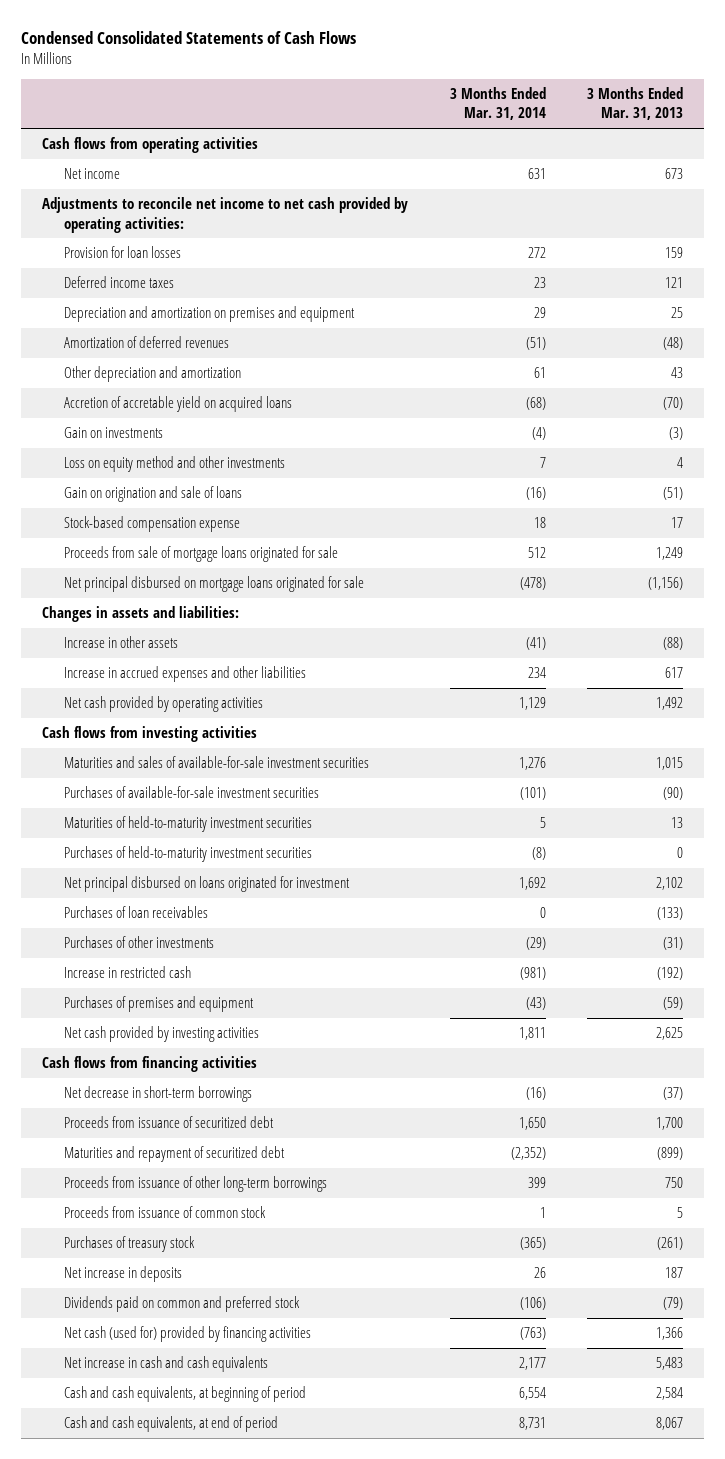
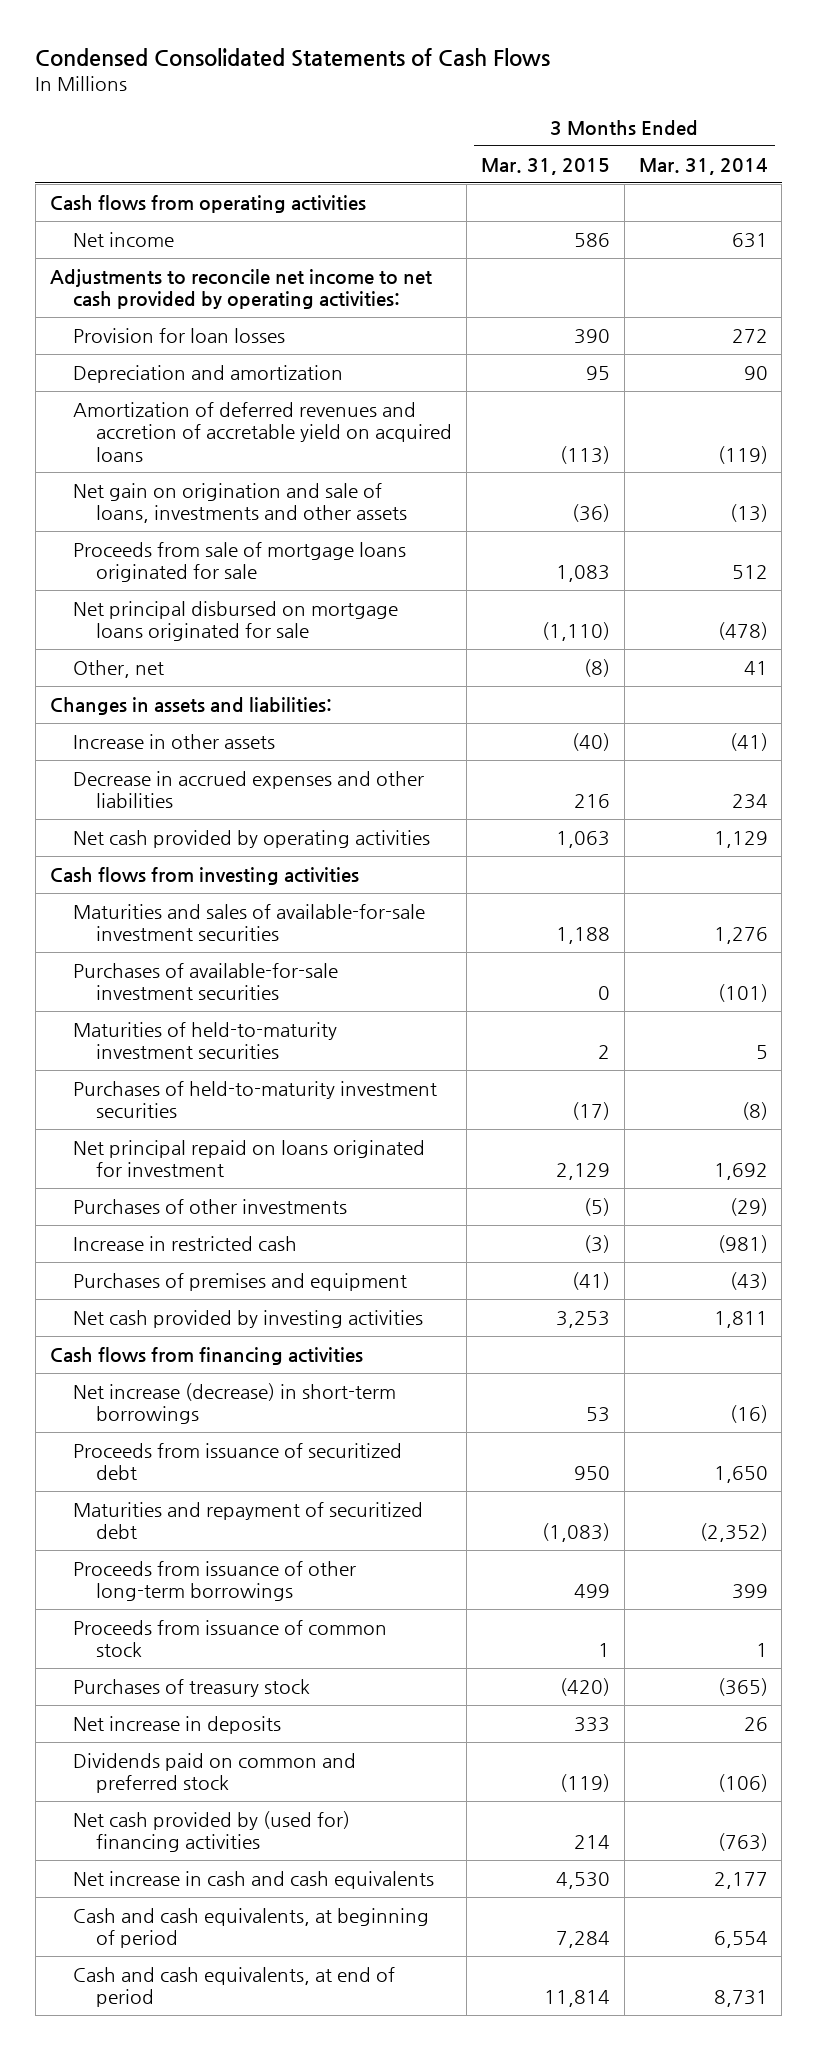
- | 3 Months Ended Mar. 31, 2014 | 3 Months Ended Mar. 31, 2013
+ | 3 Months Ended Mar. 31, 2015 | 3 Months Ended Mar. 31, 2014
- Deferred income taxes | 23 | 121
- Depreciation and amortization on premises and equipment | 29 | 25
- Amortization of deferred revenues | (51) | (48)
- Other depreciation and amortization | 61 | 43
- Accretion of accretable yield on acquired loans | (68) | (70)
- Gain on investments | (4) | (3)
- Loss on equity method and other investments | 7 | 4
- Gain on origination and sale of loans | (16) | (51)
- Stock-based compensation expense | 18 | 17
+ Depreciation and amortization | 95 | 90
+ Amortization of deferred revenues and accretion of accretable yield on acquired loans | (113) | (119)
+ Net gain on origination and sale of loans, investments and other assets | (36) | (13)
+ Other, net | (8) | 41
- Increase in accrued expenses and other liabilities | 234 | 617
+ Decrease in accrued expenses and other liabilities | 216 | 234
- Net principal disbursed on loans originated for investment | 1,692 | 2,102
- Purchases of loan receivables | 0 | (133)
+ Net principal repaid on loans originated for investment | 2,129 | 1,692
- Net decrease in short-term borrowings | (16) | (37)
+ Net increase (decrease) in short-term borrowings | 53 | (16)
- Net cash (used for) provided by financing activities | (763) | 1,366
+ Net cash provided by (used for) financing activities | 214 | (763)

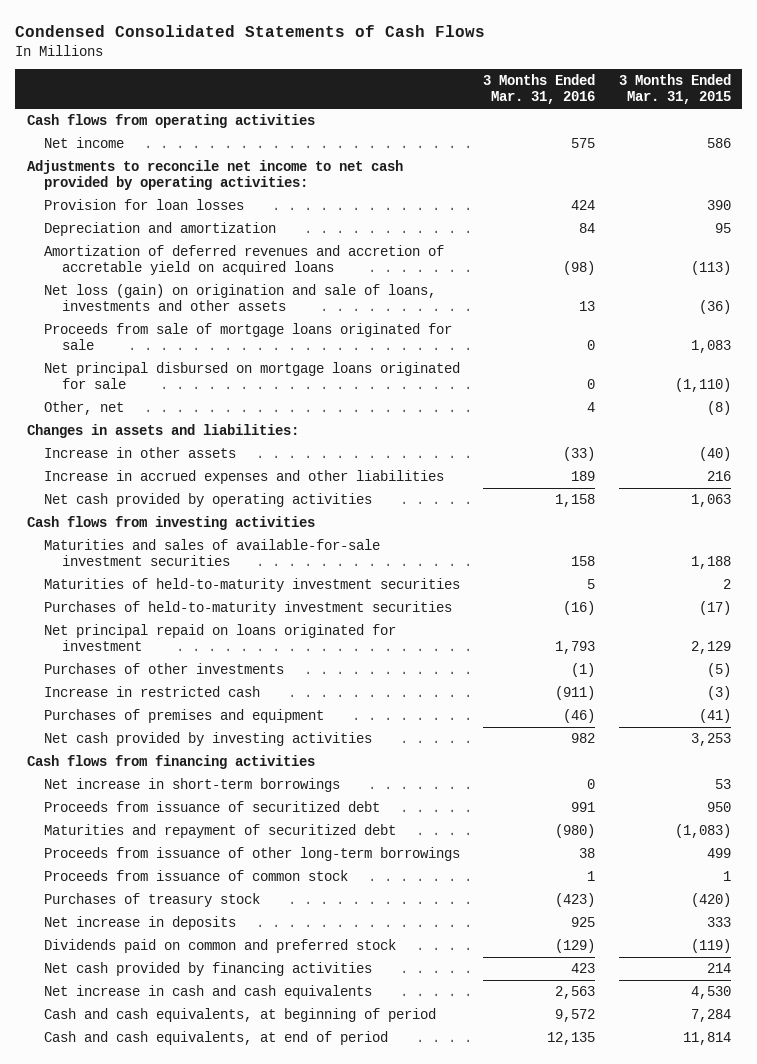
- | 3 Months Ended Mar. 31, 2015 | 3 Months Ended Mar. 31, 2014
+ | 3 Months Ended Mar. 31, 2016 | 3 Months Ended Mar. 31, 2015
- Net gain on origination and sale of loans, investments and other assets | (36) | (13)
+ Net loss (gain) on origination and sale of loans, investments and other assets | 13 | (36)
- Decrease in accrued expenses and other liabilities | 216 | 234
+ Increase in accrued expenses and other liabilities | 189 | 216
- Purchases of available-for-sale investment securities | 0 | (101)
- Net increase (decrease) in short-term borrowings | 53 | (16)
+ Net increase in short-term borrowings | 0 | 53
- Net cash provided by (used for) financing activities | 214 | (763)
+ Net cash provided by financing activities | 423 | 214

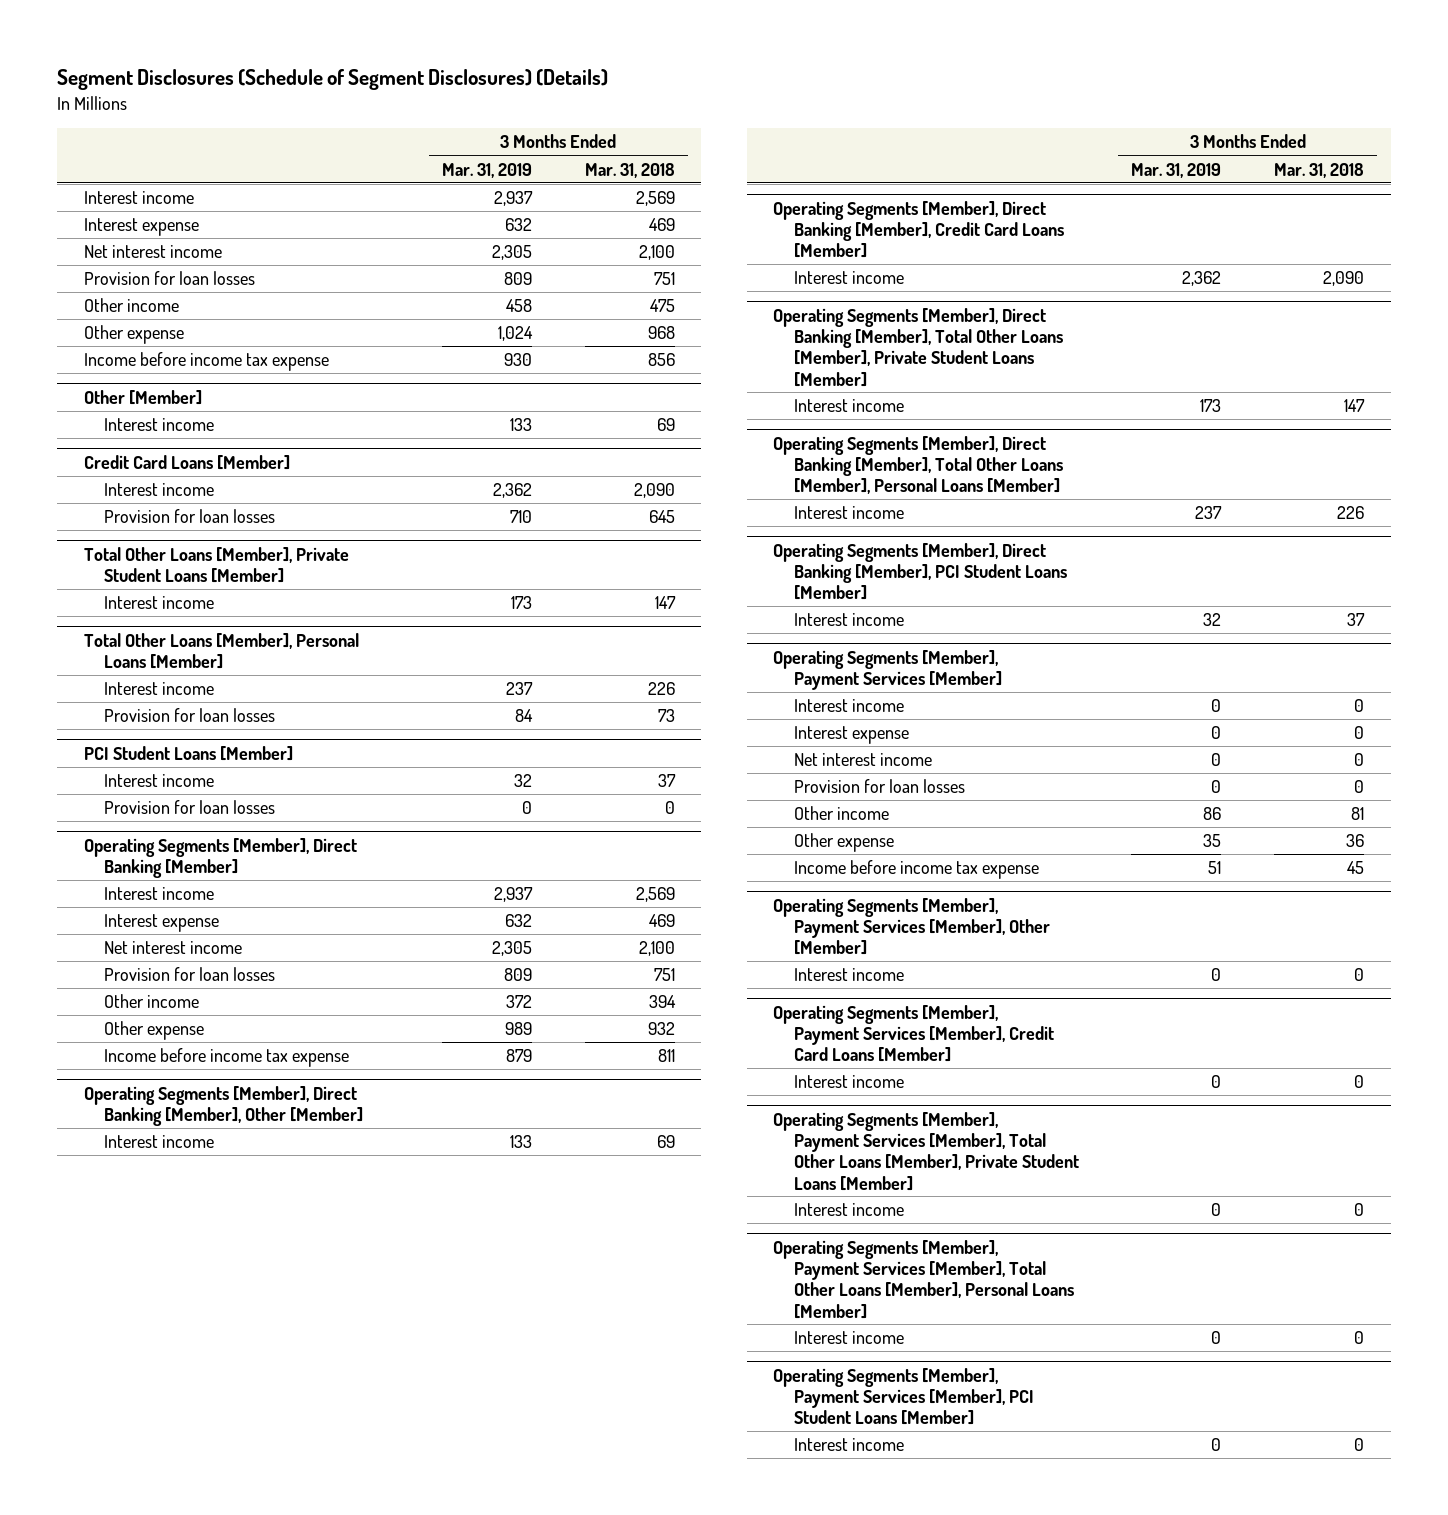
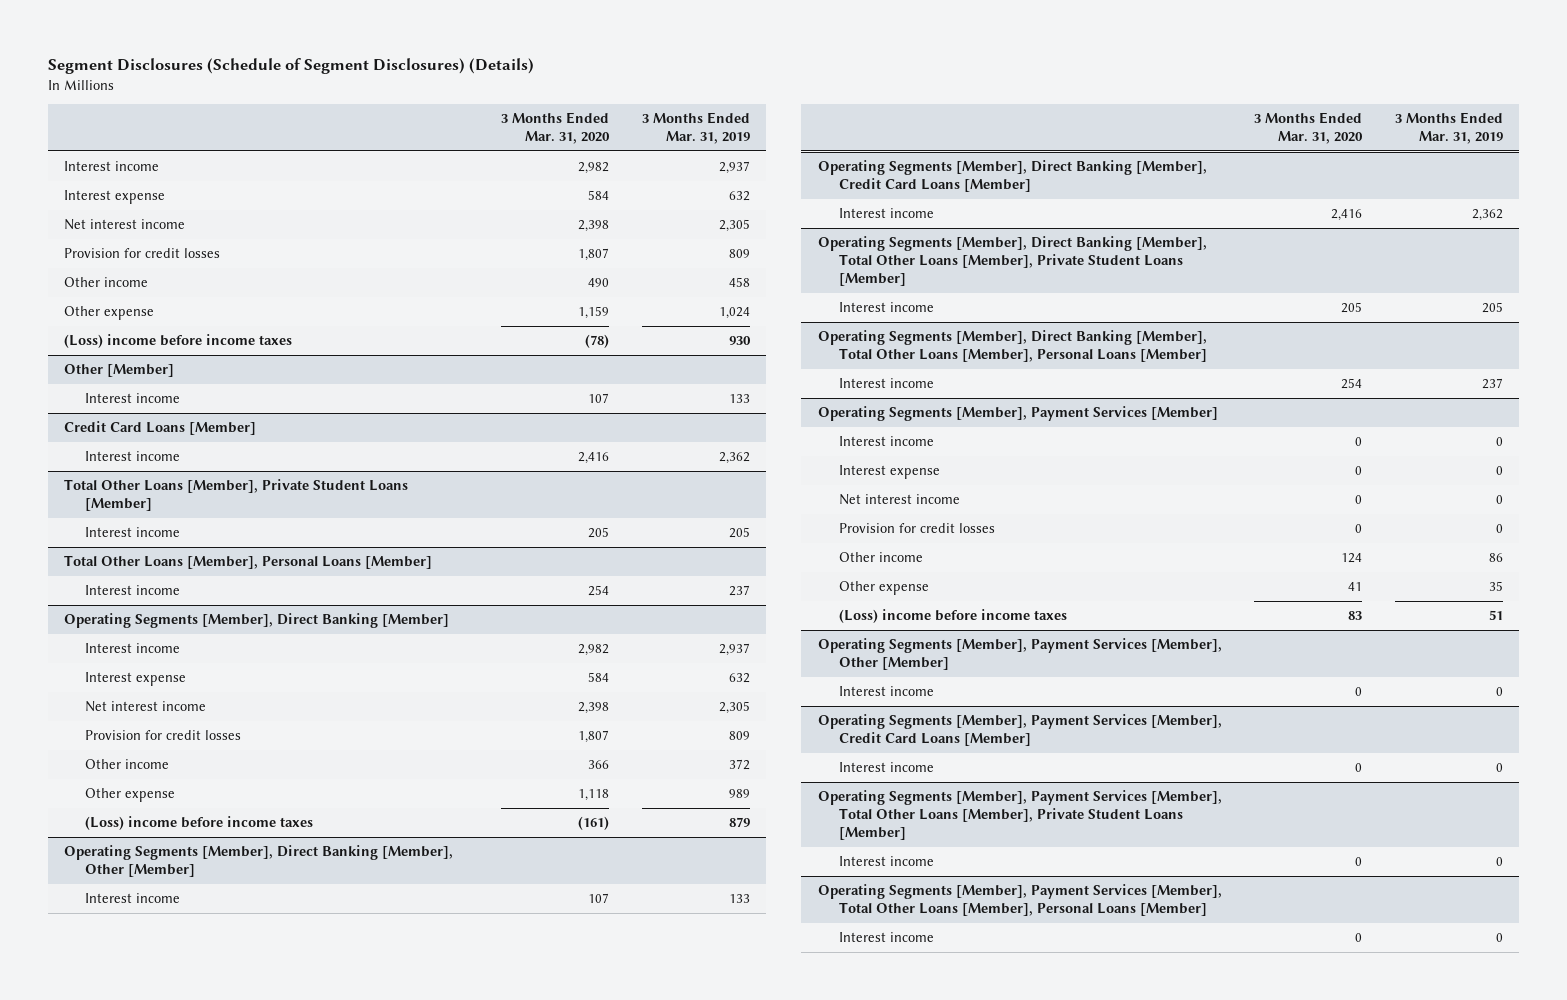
- | 3 Months Ended Mar. 31, 2019 | 3 Months Ended Mar. 31, 2018
+ | 3 Months Ended Mar. 31, 2020 | 3 Months Ended Mar. 31, 2019
- Provision for loan losses | 809 | 751
+ Provision for credit losses | 1,807 | 809
- Income before income tax expense | 930 | 856
+ (Loss) income before income taxes | (78) | 930
@ Credit Card Loans [Member]
- Provision for loan losses | 710 | 645
@ Total Other Loans [Member], Private Student Loans [Member]
- Interest income | 173 | 147
+ Interest income | 205 | 205
@ Total Other Loans [Member], Personal Loans [Member]
- Provision for loan losses | 84 | 73
- PCI Student Loans [Member]
- Interest income | 32 | 37
- Provision for loan losses | 0 | 0
@ Operating Segments [Member], Direct Banking [Member]
- Provision for loan losses | 809 | 751
+ Provision for credit losses | 1,807 | 809
- Income before income tax expense | 879 | 811
+ (Loss) income before income taxes | (161) | 879
@ Operating Segments [Member], Direct Banking [Member], Total Other Loans [Member], Private Student Loans [Member]
- Interest income | 173 | 147
+ Interest income | 205 | 205
- Operating Segments [Member], Direct Banking [Member], PCI Student Loans [Member]
- Interest income | 32 | 37
@ Operating Segments [Member], Payment Services [Member]
- Provision for loan losses | 0 | 0
+ Provision for credit losses | 0 | 0
- Income before income tax expense | 51 | 45
+ (Loss) income before income taxes | 83 | 51
- Operating Segments [Member], Payment Services [Member], PCI Student Loans [Member]
- Interest income | 0 | 0

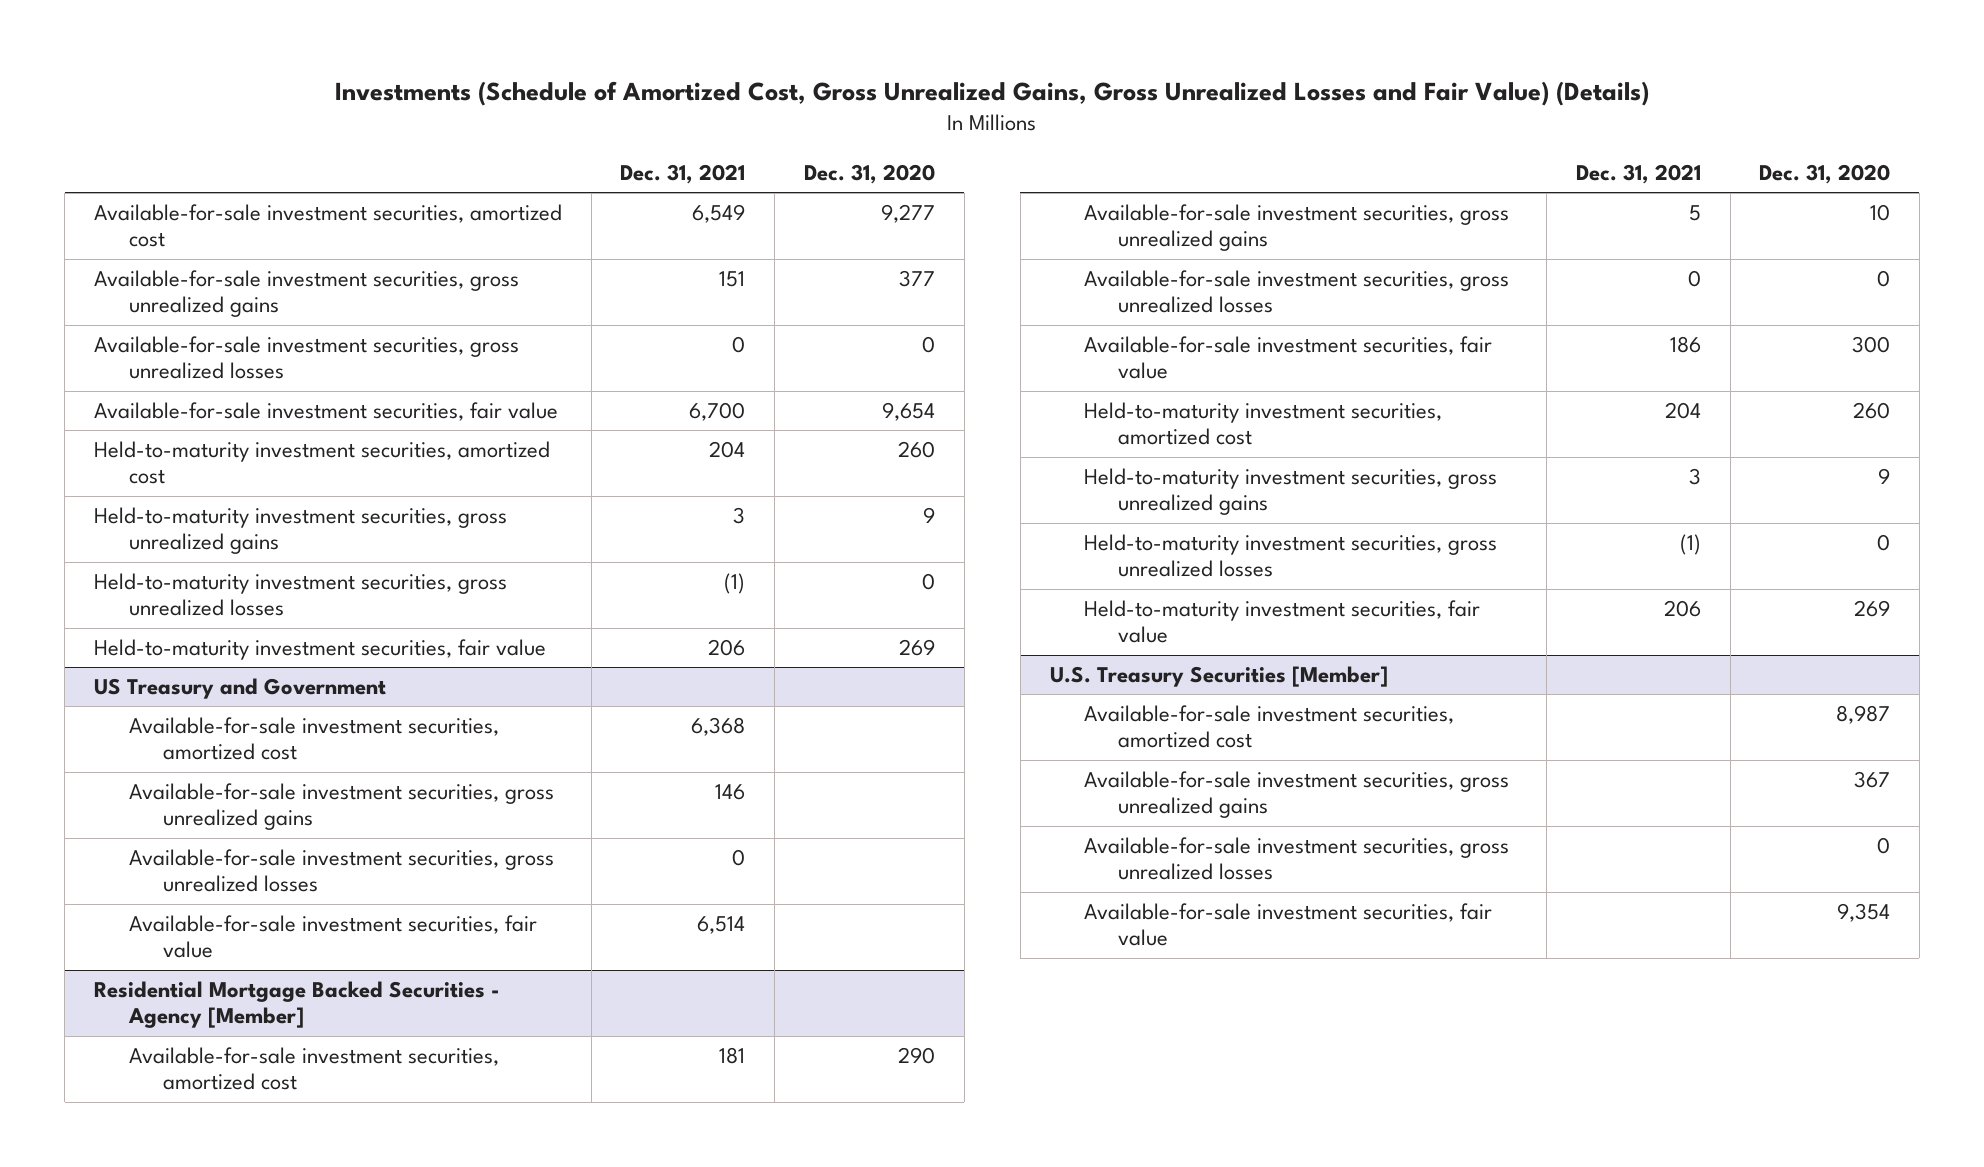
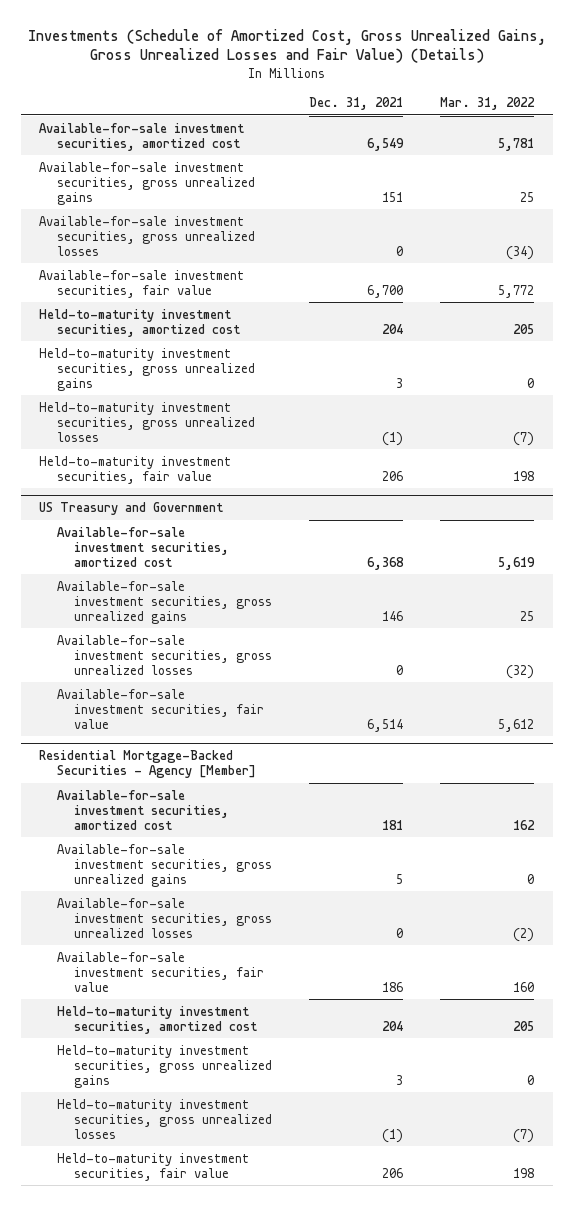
- | Dec. 31, 2021 | Dec. 31, 2020
+ | Dec. 31, 2021 | Mar. 31, 2022
- Residential Mortgage Backed Securities - Agency [Member]
+ Residential Mortgage-Backed Securities - Agency [Member]
- U.S. Treasury Securities [Member]
- Available-for-sale investment securities, amortized cost | | 8,987
- Available-for-sale investment securities, gross unrealized gains | | 367
- Available-for-sale investment securities, gross unrealized losses | | 0
- Available-for-sale investment securities, fair value | | 9,354

